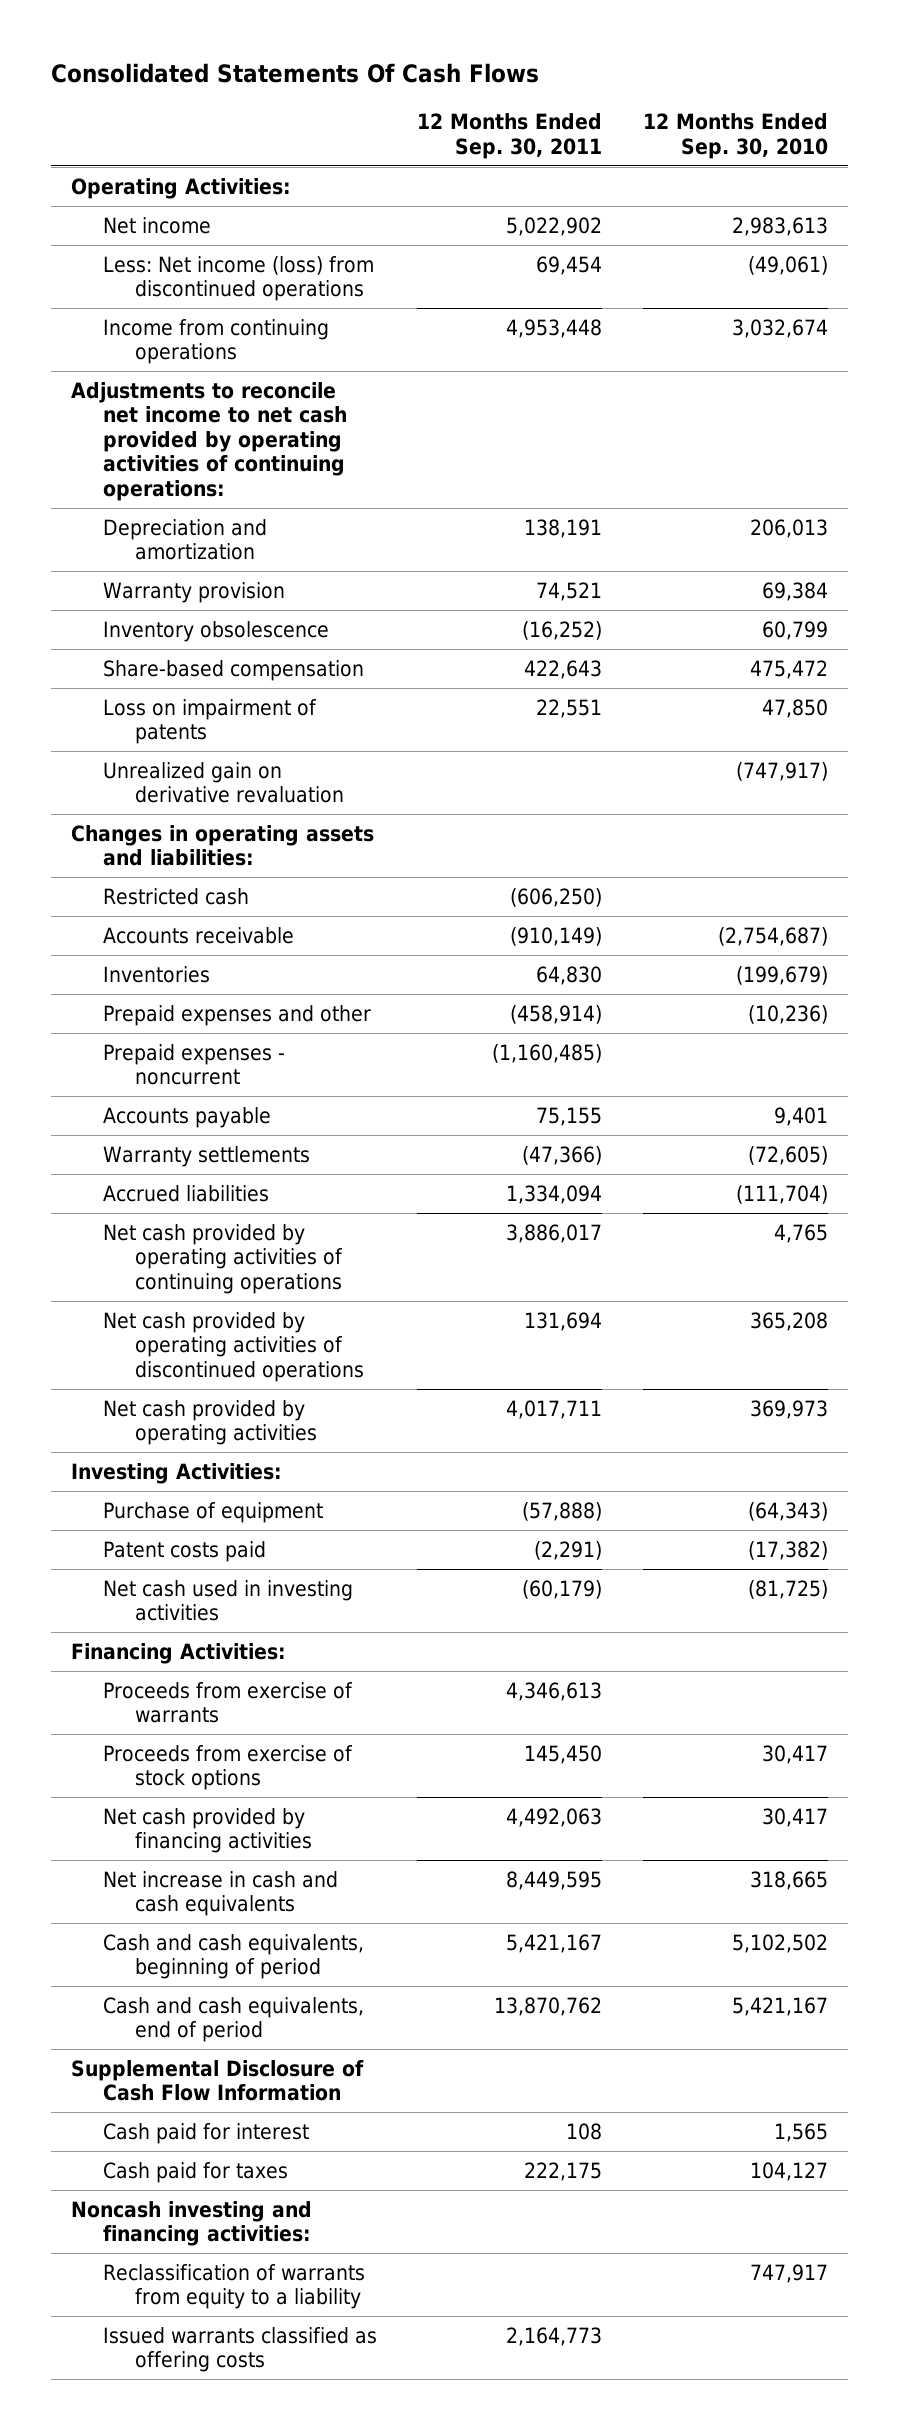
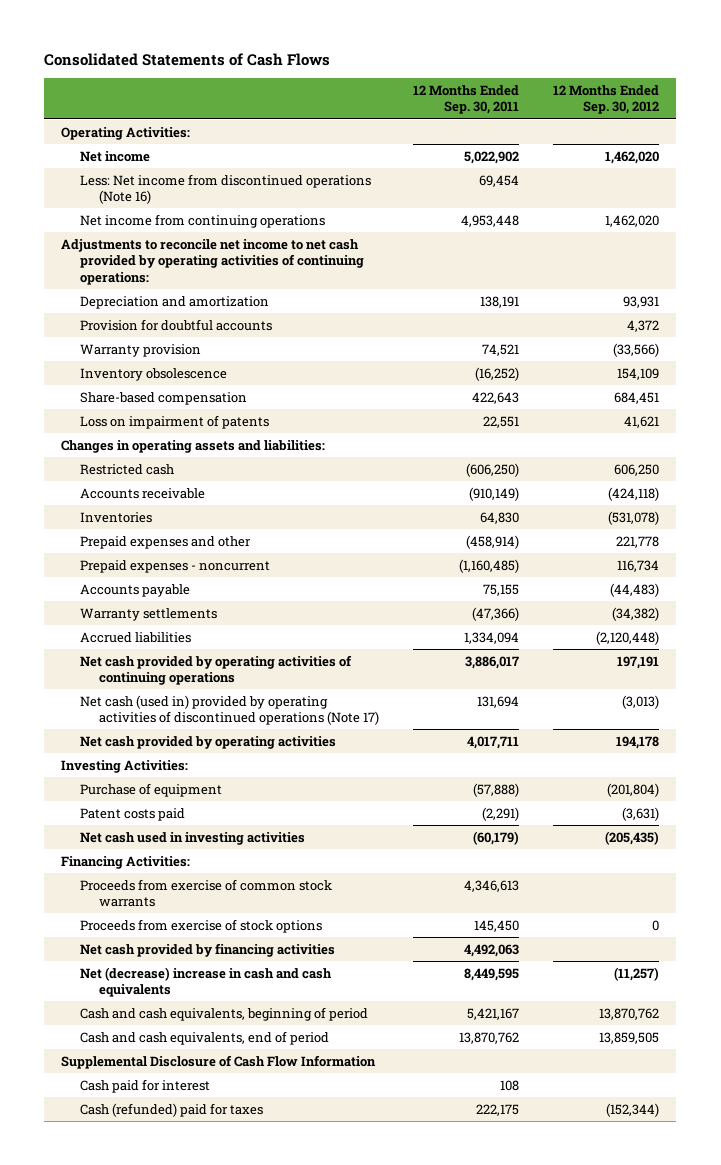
- Consolidated Statements Of Cash Flows
+ Consolidated Statements of Cash Flows
- | 12 Months Ended Sep. 30, 2011 | 12 Months Ended Sep. 30, 2010
+ | 12 Months Ended Sep. 30, 2011 | 12 Months Ended Sep. 30, 2012
- Less: Net income (loss) from discontinued operations | 69,454 | (49,061)
- Income from continuing operations | 4,953,448 | 3,032,674
+ Less: Net income from discontinued operations (Note 16) | 69,454 |
+ Net income from continuing operations | 4,953,448 | 1,462,020
+ Provision for doubtful accounts | | 4,372
- Unrealized gain on derivative revaluation | | (747,917)
- Net cash provided by operating activities of discontinued operations | 131,694 | 365,208
+ Net cash (used in) provided by operating activities of discontinued operations (Note 17) | 131,694 | (3,013)
- Proceeds from exercise of warrants | 4,346,613 |
+ Proceeds from exercise of common stock warrants | 4,346,613 |
- Net increase in cash and cash equivalents | 8,449,595 | 318,665
+ Net (decrease) increase in cash and cash equivalents | 8,449,595 | (11,257)
- Cash paid for taxes | 222,175 | 104,127
- Noncash investing and financing activities:
- Reclassification of warrants from equity to a liability | | 747,917
- Issued warrants classified as offering costs | 2,164,773 |
+ Cash (refunded) paid for taxes | 222,175 | (152,344)

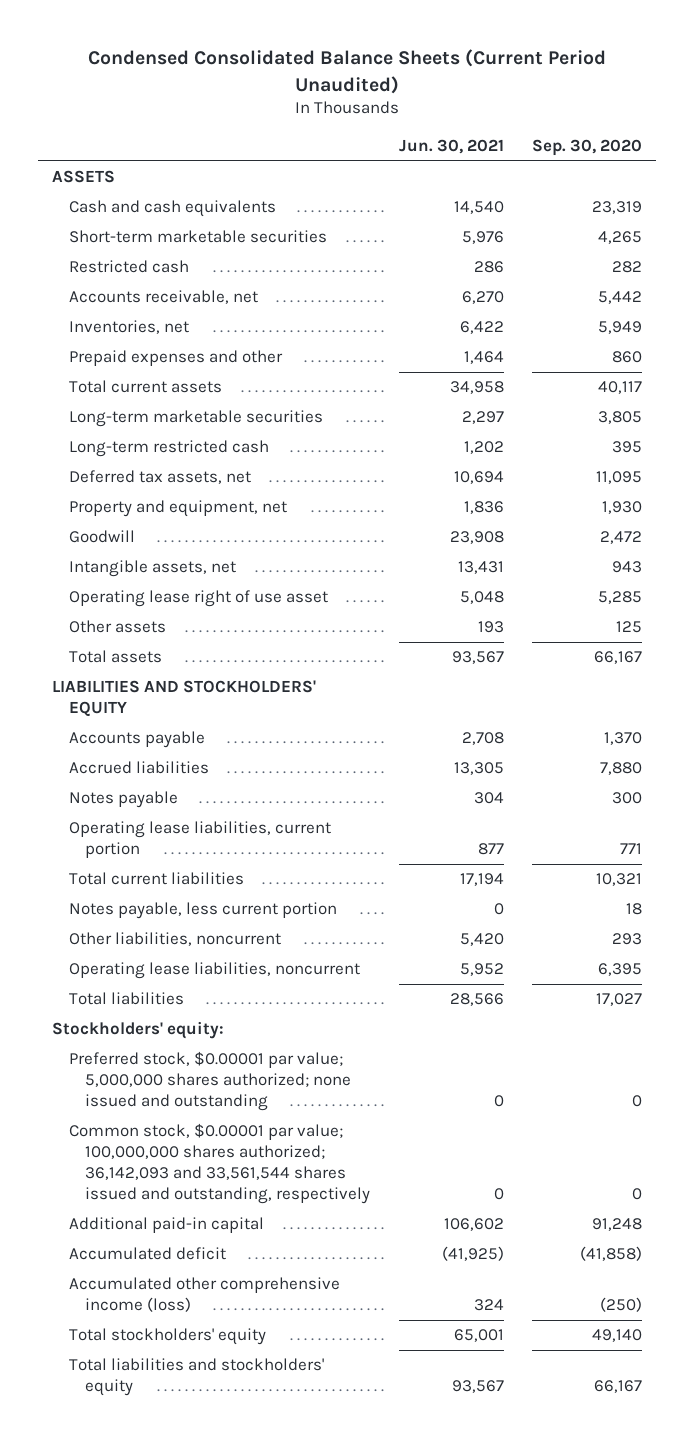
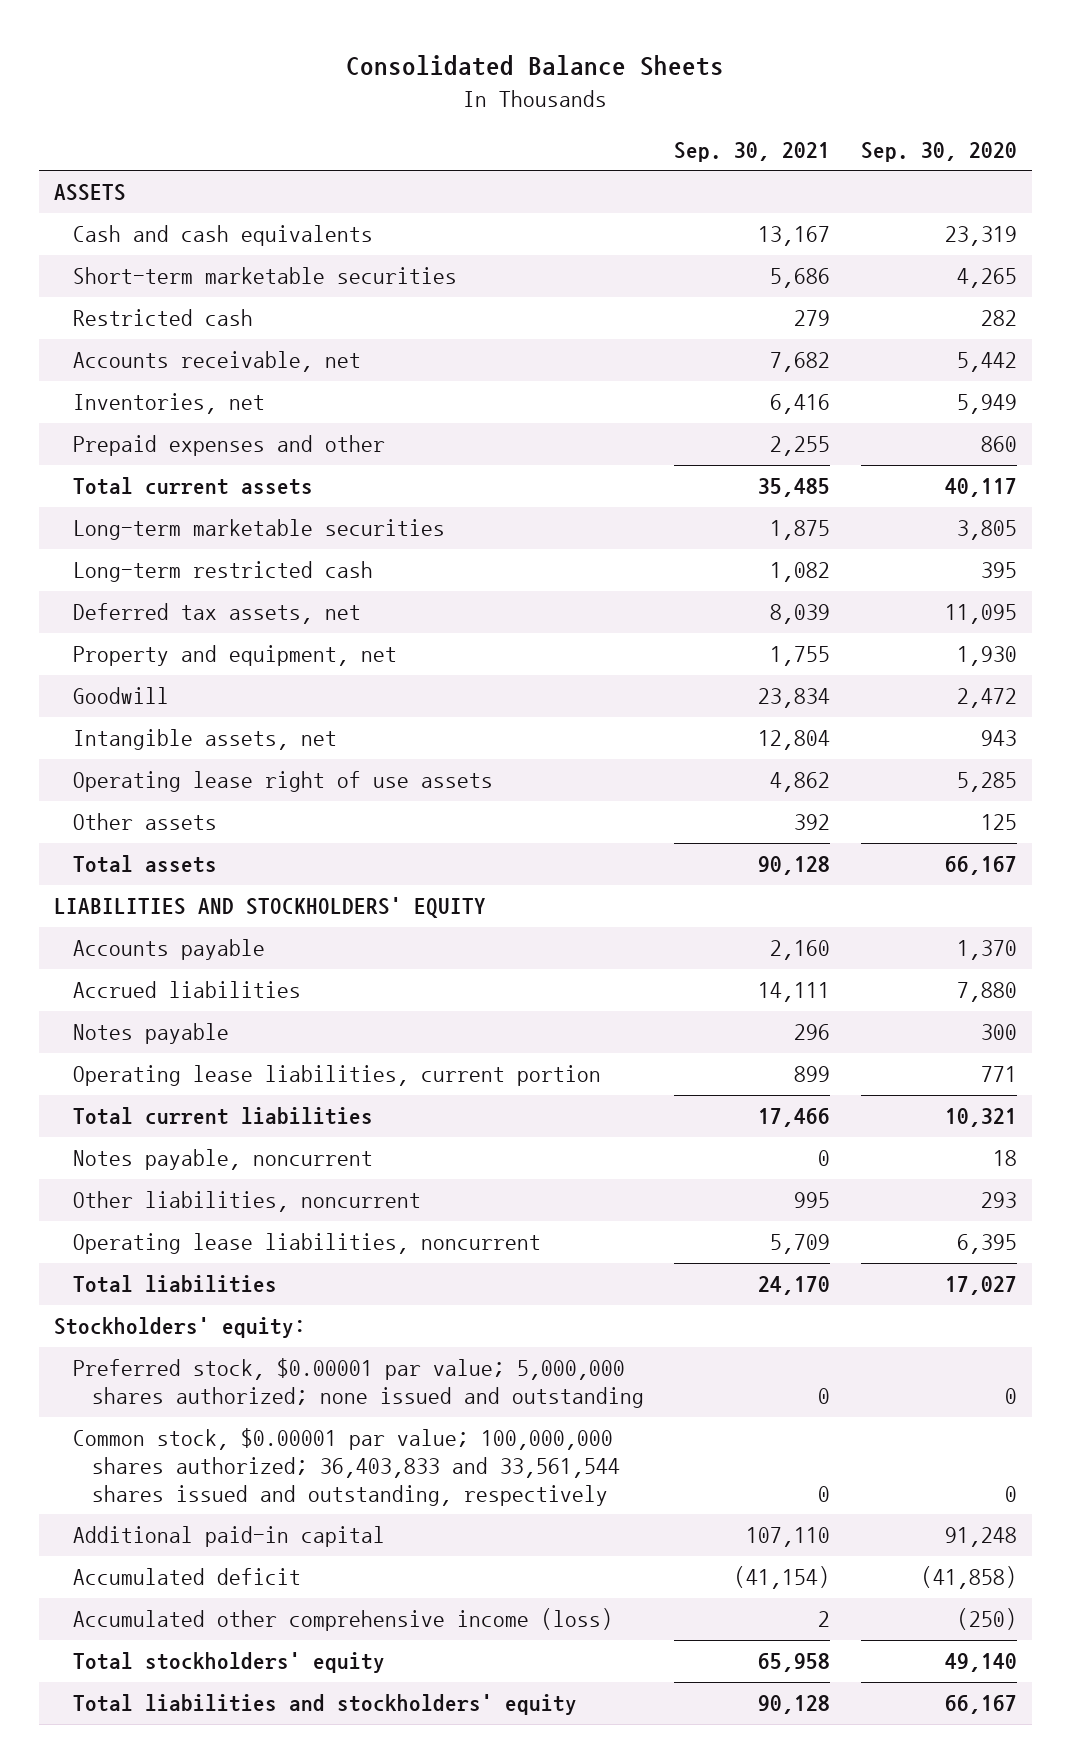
- Condensed Consolidated Balance Sheets (Current Period Unaudited)
+ Consolidated Balance Sheets
- | Jun. 30, 2021 | Sep. 30, 2020
+ | Sep. 30, 2021 | Sep. 30, 2020
- Operating lease right of use asset | 5,048 | 5,285
+ Operating lease right of use assets | 4,862 | 5,285
- Notes payable, less current portion | 0 | 18
+ Notes payable, noncurrent | 0 | 18
- Common stock, $0.00001 par value; 100,000,000 shares authorized; 36,142,093 and 33,561,544 shares issued and outstanding, respectively | 0 | 0
+ Common stock, $0.00001 par value; 100,000,000 shares authorized; 36,403,833 and 33,561,544 shares issued and outstanding, respectively | 0 | 0

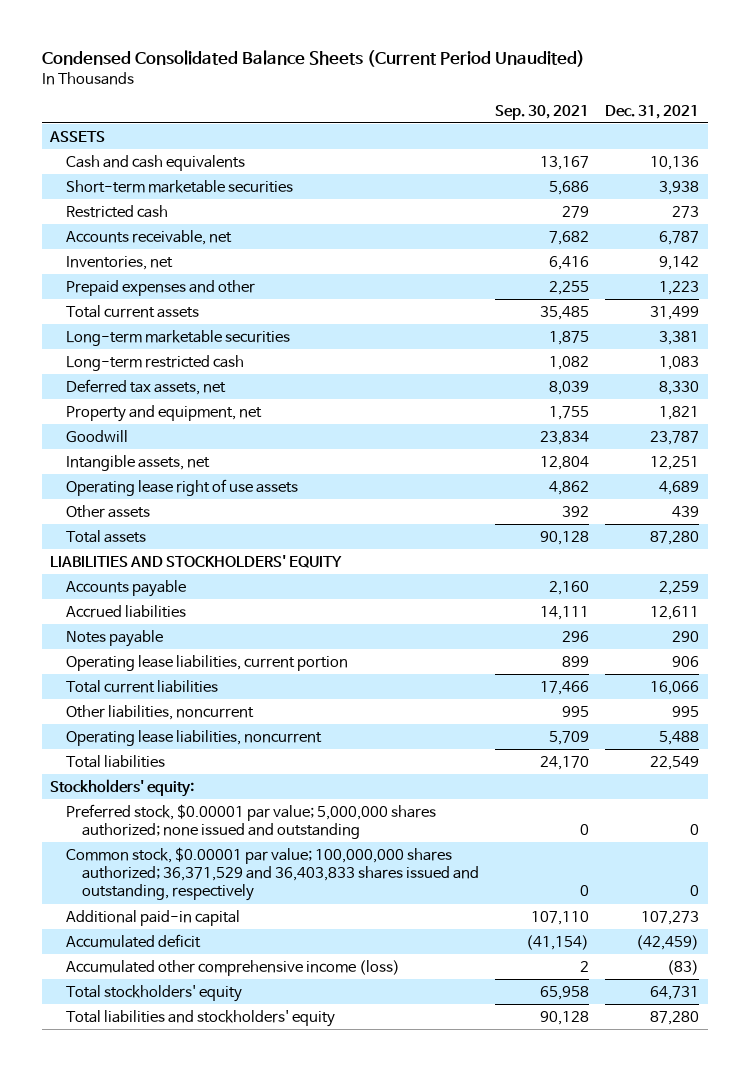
- Consolidated Balance Sheets
+ Condensed Consolidated Balance Sheets (Current Period Unaudited)
- | Sep. 30, 2021 | Sep. 30, 2020
+ | Sep. 30, 2021 | Dec. 31, 2021
- Notes payable, noncurrent | 0 | 18
- Common stock, $0.00001 par value; 100,000,000 shares authorized; 36,403,833 and 33,561,544 shares issued and outstanding, respectively | 0 | 0
+ Common stock, $0.00001 par value; 100,000,000 shares authorized; 36,371,529 and 36,403,833 shares issued and outstanding, respectively | 0 | 0

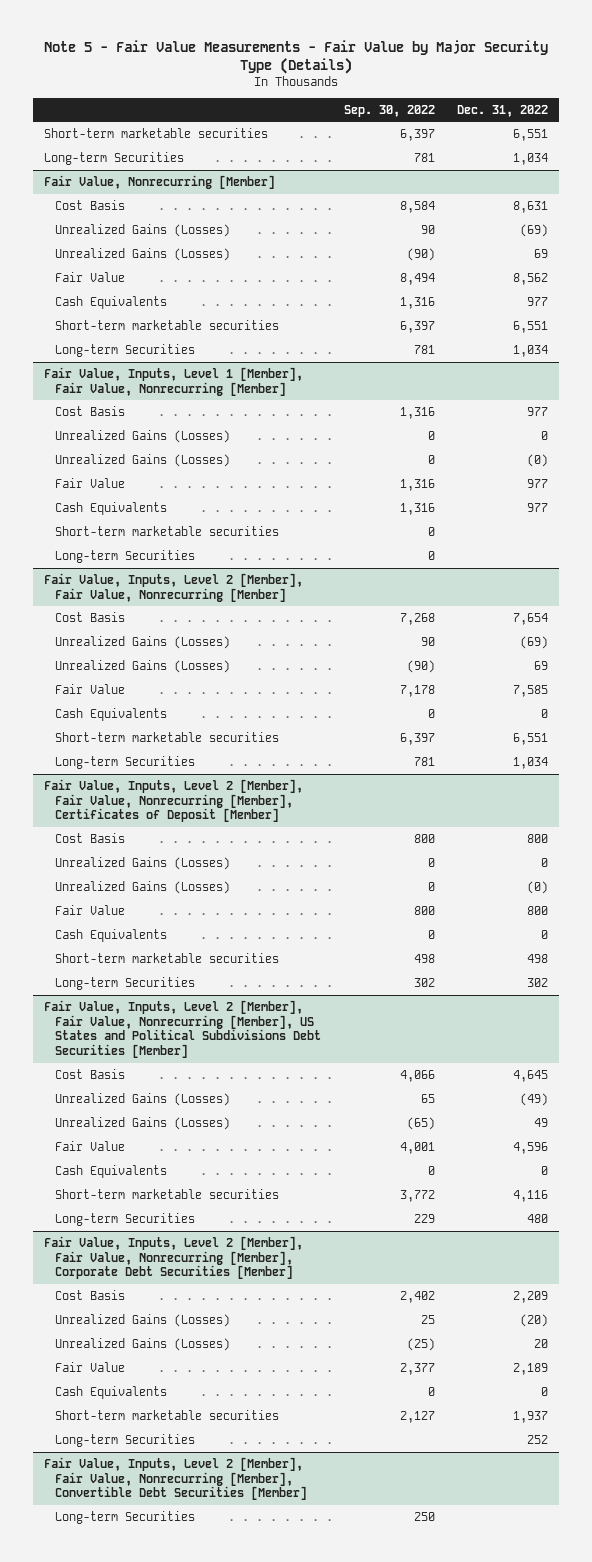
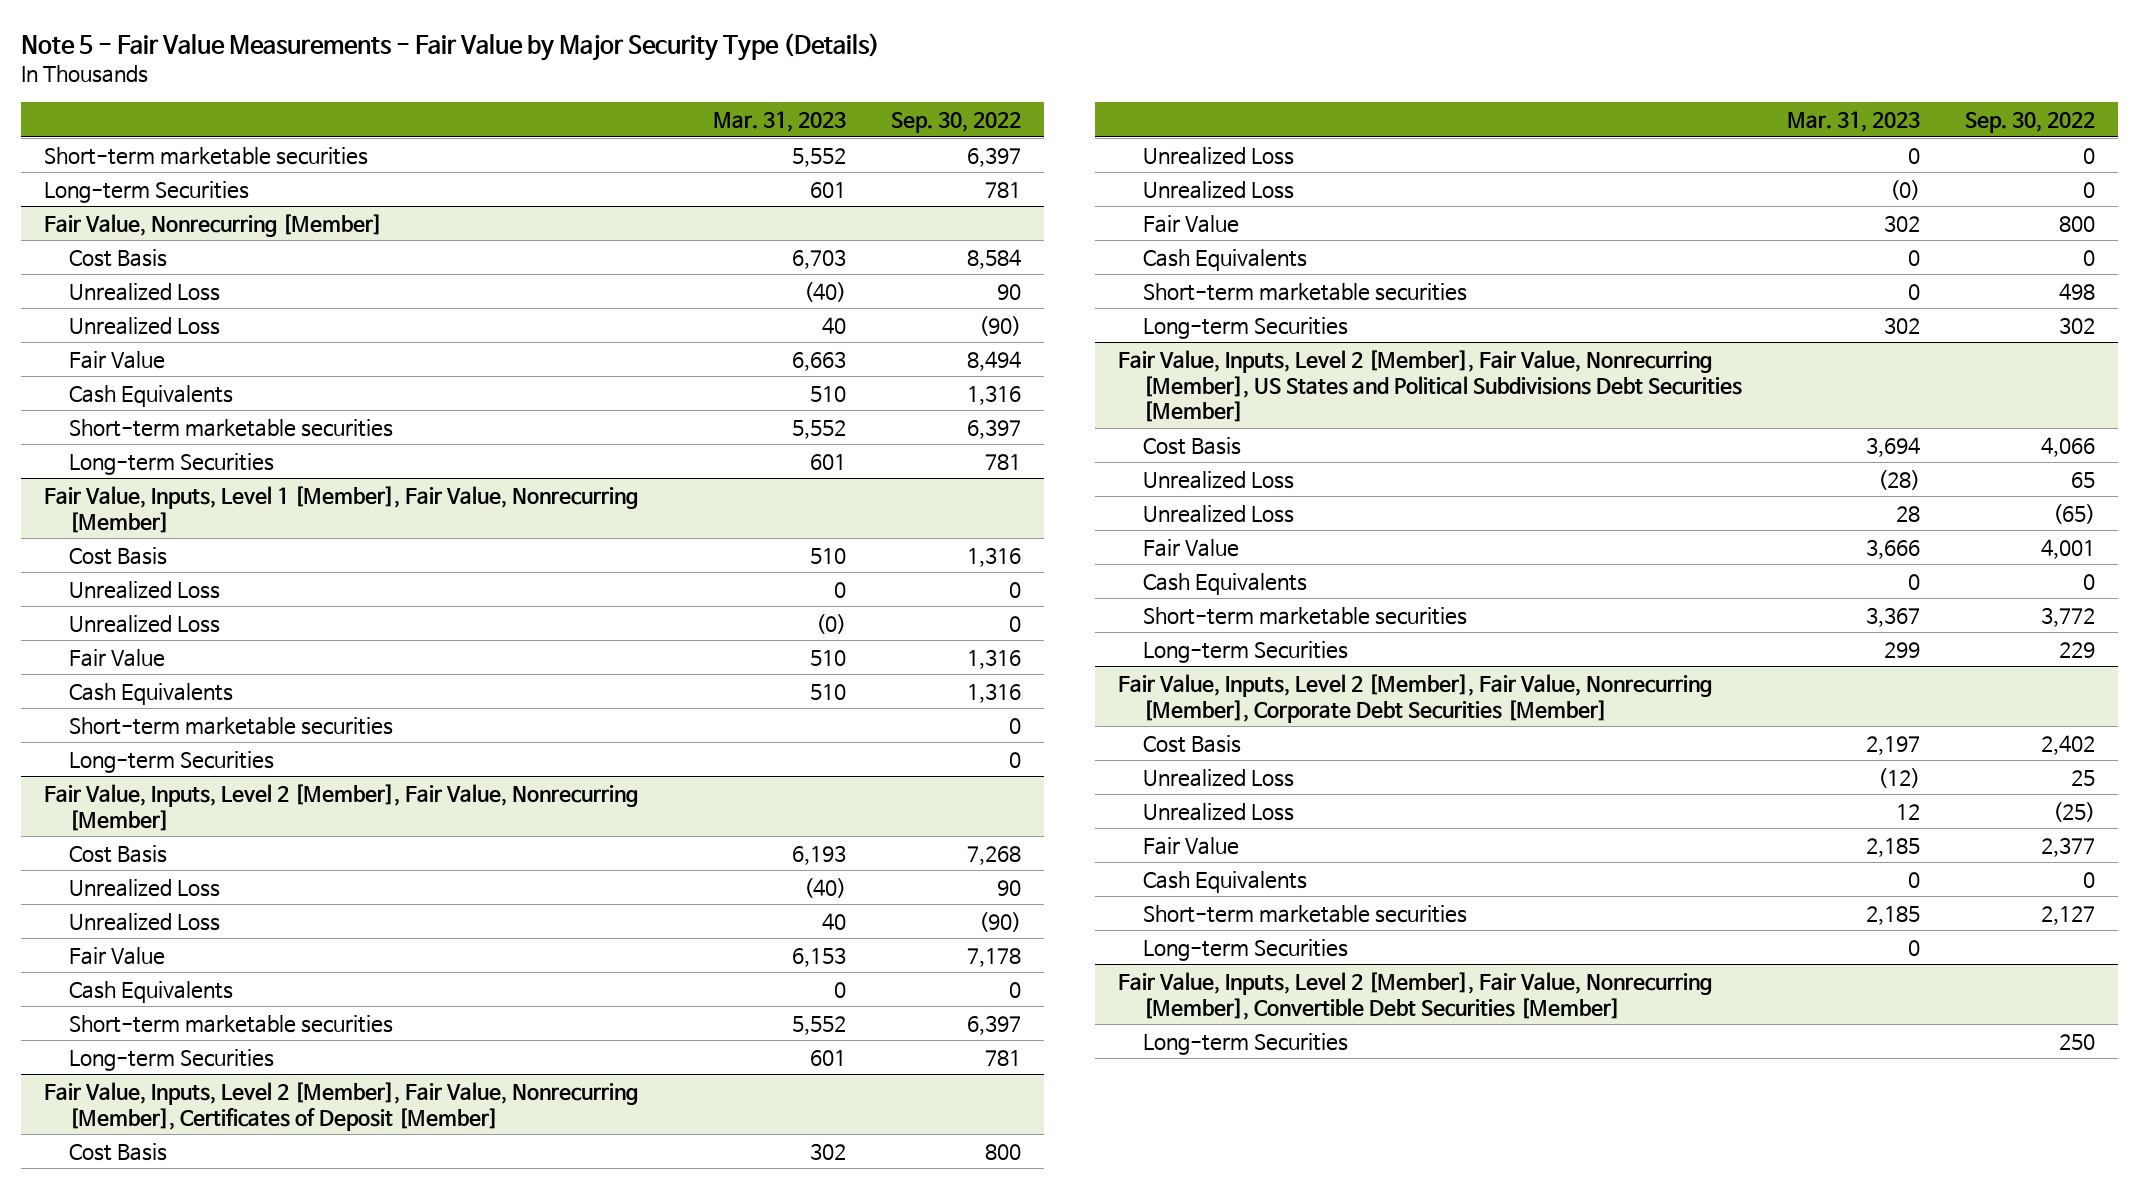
- | Sep. 30, 2022 | Dec. 31, 2022
+ | Mar. 31, 2023 | Sep. 30, 2022
@ Fair Value, Nonrecurring [Member]
- Unrealized Gains (Losses) | 90 | (69)
- Unrealized Gains (Losses) | (90) | 69
+ Unrealized Loss | (40) | 90
+ Unrealized Loss | 40 | (90)
@ Fair Value, Inputs, Level 1 [Member], Fair Value, Nonrecurring [Member]
- Unrealized Gains (Losses) | 0 | 0
- Unrealized Gains (Losses) | 0 | (0)
+ Unrealized Loss | 0 | 0
+ Unrealized Loss | (0) | 0
@ Fair Value, Inputs, Level 2 [Member], Fair Value, Nonrecurring [Member]
- Unrealized Gains (Losses) | 90 | (69)
- Unrealized Gains (Losses) | (90) | 69
+ Unrealized Loss | (40) | 90
+ Unrealized Loss | 40 | (90)
@ Fair Value, Inputs, Level 2 [Member], Fair Value, Nonrecurring [Member], Certificates of Deposit [Member]
- Unrealized Gains (Losses) | 0 | 0
- Unrealized Gains (Losses) | 0 | (0)
+ Unrealized Loss | 0 | 0
+ Unrealized Loss | (0) | 0
@ Fair Value, Inputs, Level 2 [Member], Fair Value, Nonrecurring [Member], US States and Political Subdivisions Debt Securities [Member]
- Unrealized Gains (Losses) | 65 | (49)
- Unrealized Gains (Losses) | (65) | 49
+ Unrealized Loss | (28) | 65
+ Unrealized Loss | 28 | (65)
@ Fair Value, Inputs, Level 2 [Member], Fair Value, Nonrecurring [Member], Corporate Debt Securities [Member]
- Unrealized Gains (Losses) | 25 | (20)
- Unrealized Gains (Losses) | (25) | 20
+ Unrealized Loss | (12) | 25
+ Unrealized Loss | 12 | (25)

